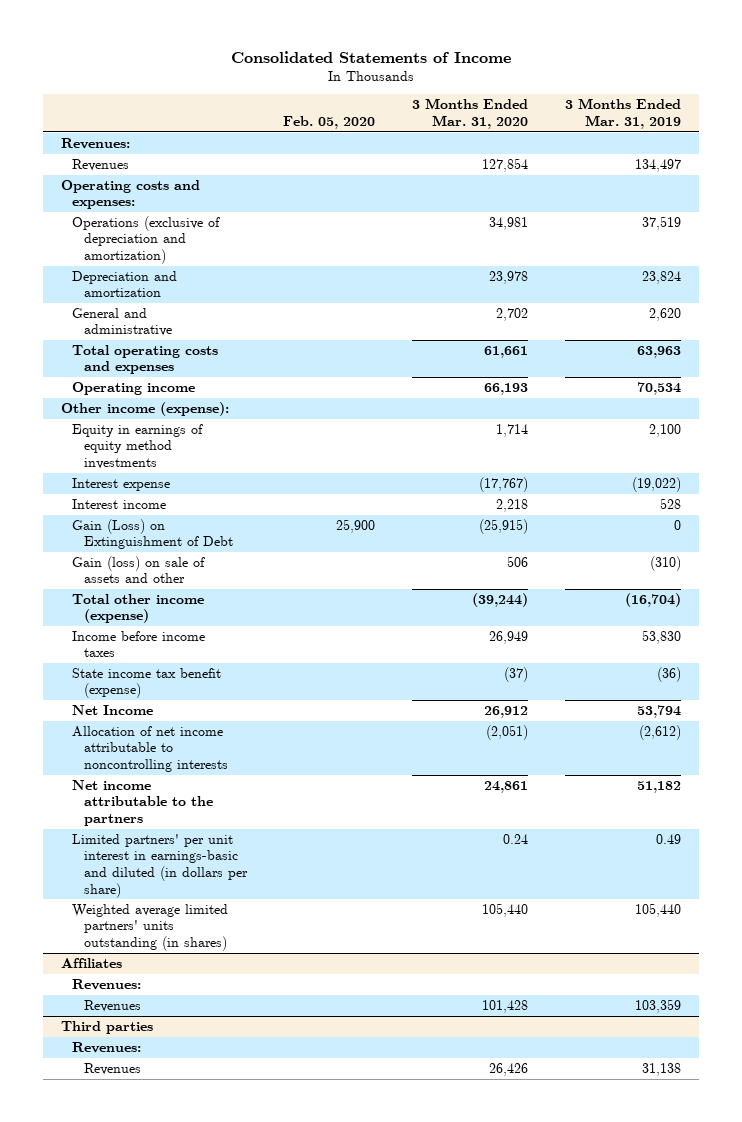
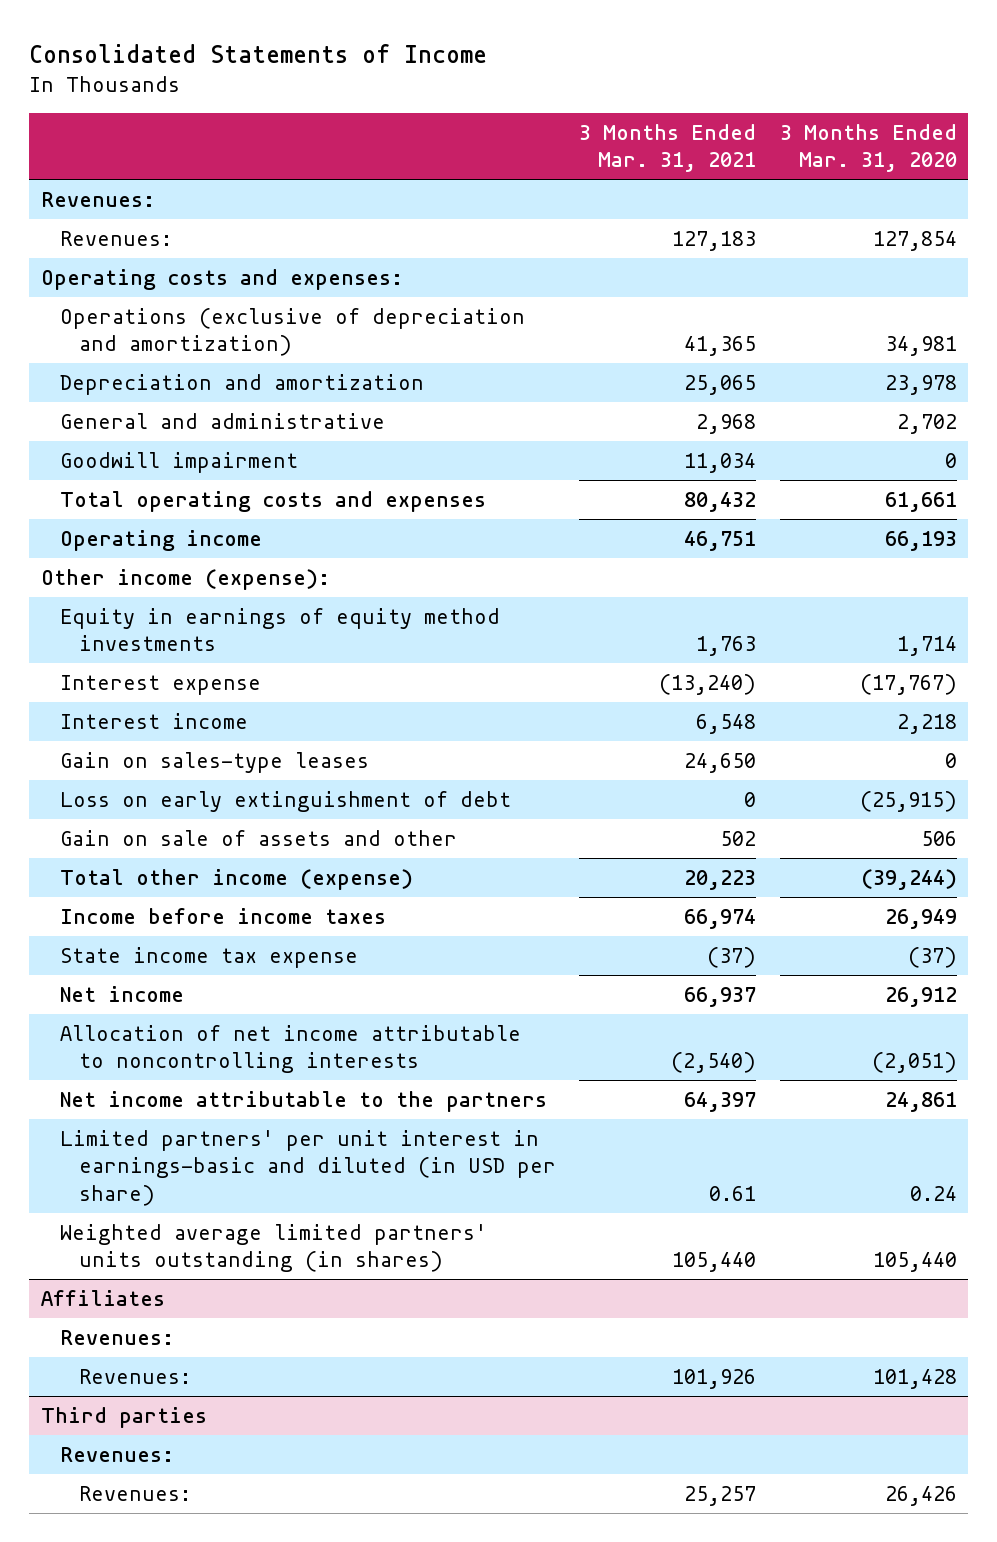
- | Feb. 05, 2020 | 3 Months Ended Mar. 31, 2020 | 3 Months Ended Mar. 31, 2019
+ | 3 Months Ended Mar. 31, 2021 | 3 Months Ended Mar. 31, 2020
- Revenues | | 127,854 | 134,497
+ Revenues: | 127,183 | 127,854
+ Goodwill impairment | 11,034 | 0
- Gain (Loss) on Extinguishment of Debt | 25,900 | (25,915) | 0
- Gain (loss) on sale of assets and other | | 506 | (310)
+ Gain on sales-type leases | 24,650 | 0
+ Loss on early extinguishment of debt | 0 | (25,915)
+ Gain on sale of assets and other | 502 | 506
- State income tax benefit (expense) | | (37) | (36)
- Net Income | | 26,912 | 53,794
+ State income tax expense | (37) | (37)
+ Net income | 66,937 | 26,912
- Limited partners' per unit interest in earnings-basic and diluted (in dollars per share) | | 0.24 | 0.49
+ Limited partners' per unit interest in earnings-basic and diluted (in USD per share) | 0.61 | 0.24
@ Affiliates
- Revenues | | 101,428 | 103,359
+ Revenues: | 101,926 | 101,428
@ Third parties
- Revenues | | 26,426 | 31,138
+ Revenues: | 25,257 | 26,426

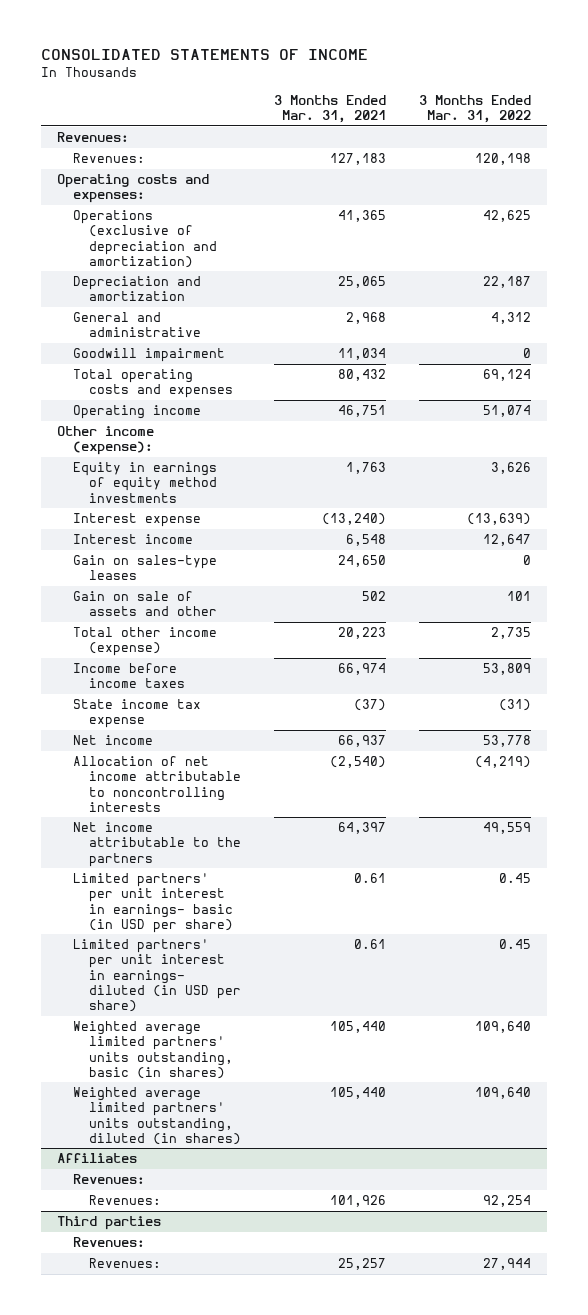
- Consolidated Statements of Income
+ CONSOLIDATED STATEMENTS OF INCOME
- | 3 Months Ended Mar. 31, 2021 | 3 Months Ended Mar. 31, 2020
+ | 3 Months Ended Mar. 31, 2021 | 3 Months Ended Mar. 31, 2022
- Loss on early extinguishment of debt | 0 | (25,915)
- Limited partners' per unit interest in earnings-basic and diluted (in USD per share) | 0.61 | 0.24
- Weighted average limited partners' units outstanding (in shares) | 105,440 | 105,440
+ Limited partners' per unit interest in earnings- basic (in USD per share) | 0.61 | 0.45
+ Limited partners' per unit interest in earnings- diluted (in USD per share) | 0.61 | 0.45
+ Weighted average limited partners' units outstanding, basic (in shares) | 105,440 | 109,640
+ Weighted average limited partners' units outstanding, diluted (in shares) | 105,440 | 109,640

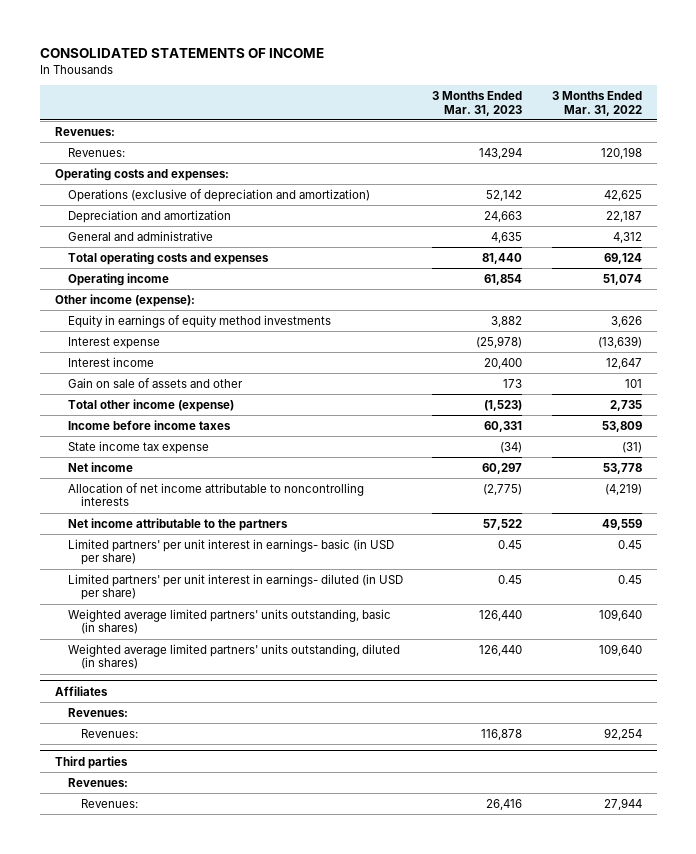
- | 3 Months Ended Mar. 31, 2021 | 3 Months Ended Mar. 31, 2022
+ | 3 Months Ended Mar. 31, 2023 | 3 Months Ended Mar. 31, 2022
- Goodwill impairment | 11,034 | 0
- Gain on sales-type leases | 24,650 | 0

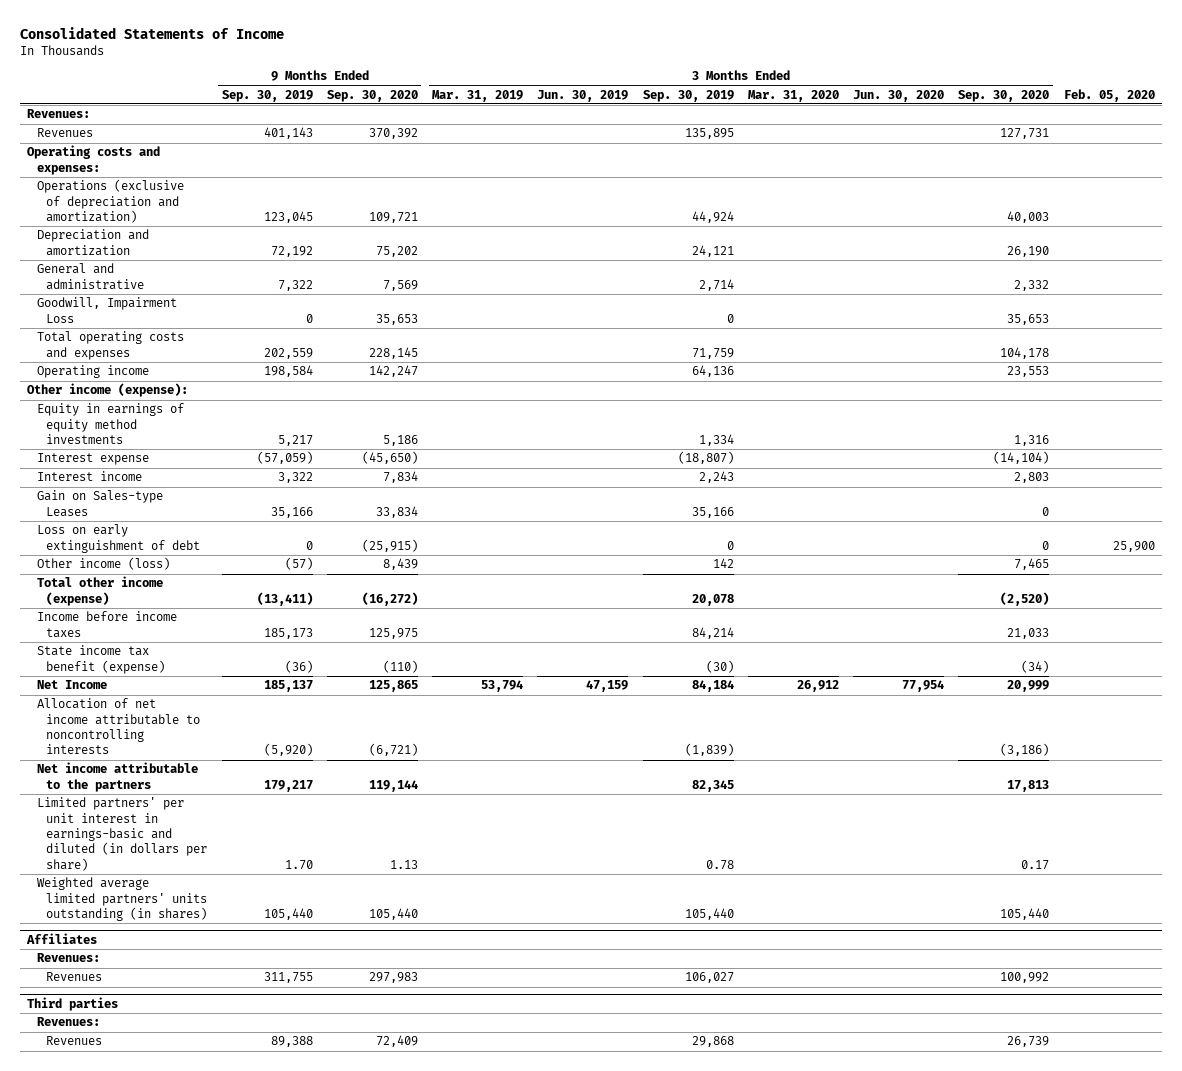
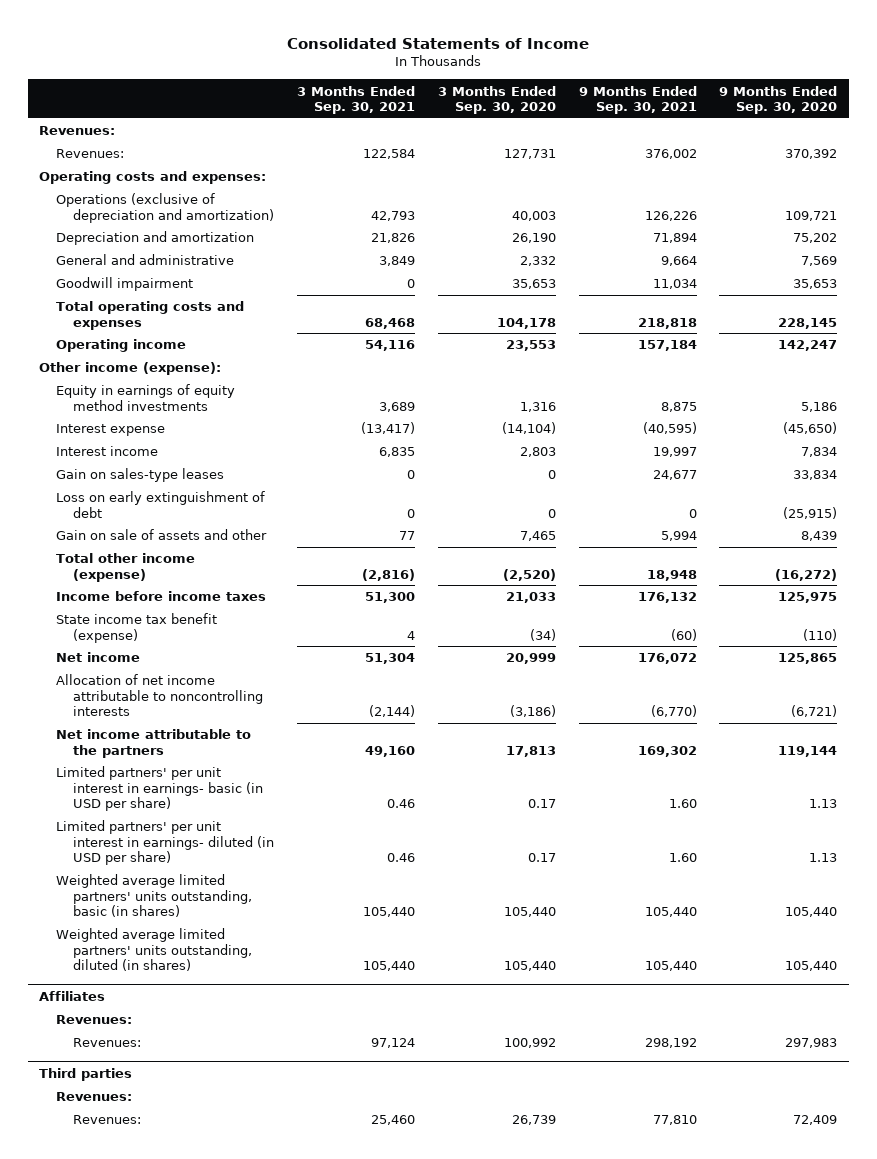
- | 9 Months Ended Sep. 30, 2019 | 9 Months Ended Sep. 30, 2020 | 3 Months Ended Mar. 31, 2019 | 3 Months Ended Jun. 30, 2019 | 3 Months Ended Sep. 30, 2019 | 3 Months Ended Mar. 31, 2020 | 3 Months Ended Jun. 30, 2020 | 3 Months Ended Sep. 30, 2020 | Feb. 05, 2020
+ | 3 Months Ended Sep. 30, 2021 | 3 Months Ended Sep. 30, 2020 | 9 Months Ended Sep. 30, 2021 | 9 Months Ended Sep. 30, 2020
- Revenues | 401,143 | 370,392 | | | 135,895 | | | 127,731 |
+ Revenues: | 122,584 | 127,731 | 376,002 | 370,392
- Goodwill, Impairment Loss | 0 | 35,653 | | | 0 | | | 35,653 |
+ Goodwill impairment | 0 | 35,653 | 11,034 | 35,653
- Gain on Sales-type Leases | 35,166 | 33,834 | | | 35,166 | | | 0 |
+ Gain on sales-type leases | 0 | 0 | 24,677 | 33,834
- Other income (loss) | (57) | 8,439 | | | 142 | | | 7,465 |
+ Gain on sale of assets and other | 77 | 7,465 | 5,994 | 8,439
- Net Income | 185,137 | 125,865 | 53,794 | 47,159 | 84,184 | 26,912 | 77,954 | 20,999 |
+ Net income | 51,304 | 20,999 | 176,072 | 125,865
- Limited partners' per unit interest in earnings-basic and diluted (in dollars per share) | 1.70 | 1.13 | | | 0.78 | | | 0.17 |
- Weighted average limited partners' units outstanding (in shares) | 105,440 | 105,440 | | | 105,440 | | | 105,440 |
+ Limited partners' per unit interest in earnings- basic (in USD per share) | 0.46 | 0.17 | 1.60 | 1.13
+ Limited partners' per unit interest in earnings- diluted (in USD per share) | 0.46 | 0.17 | 1.60 | 1.13
+ Weighted average limited partners' units outstanding, basic (in shares) | 105,440 | 105,440 | 105,440 | 105,440
+ Weighted average limited partners' units outstanding, diluted (in shares) | 105,440 | 105,440 | 105,440 | 105,440
@ Affiliates
- Revenues | 311,755 | 297,983 | | | 106,027 | | | 100,992 |
+ Revenues: | 97,124 | 100,992 | 298,192 | 297,983
@ Third parties
- Revenues | 89,388 | 72,409 | | | 29,868 | | | 26,739 |
+ Revenues: | 25,460 | 26,739 | 77,810 | 72,409

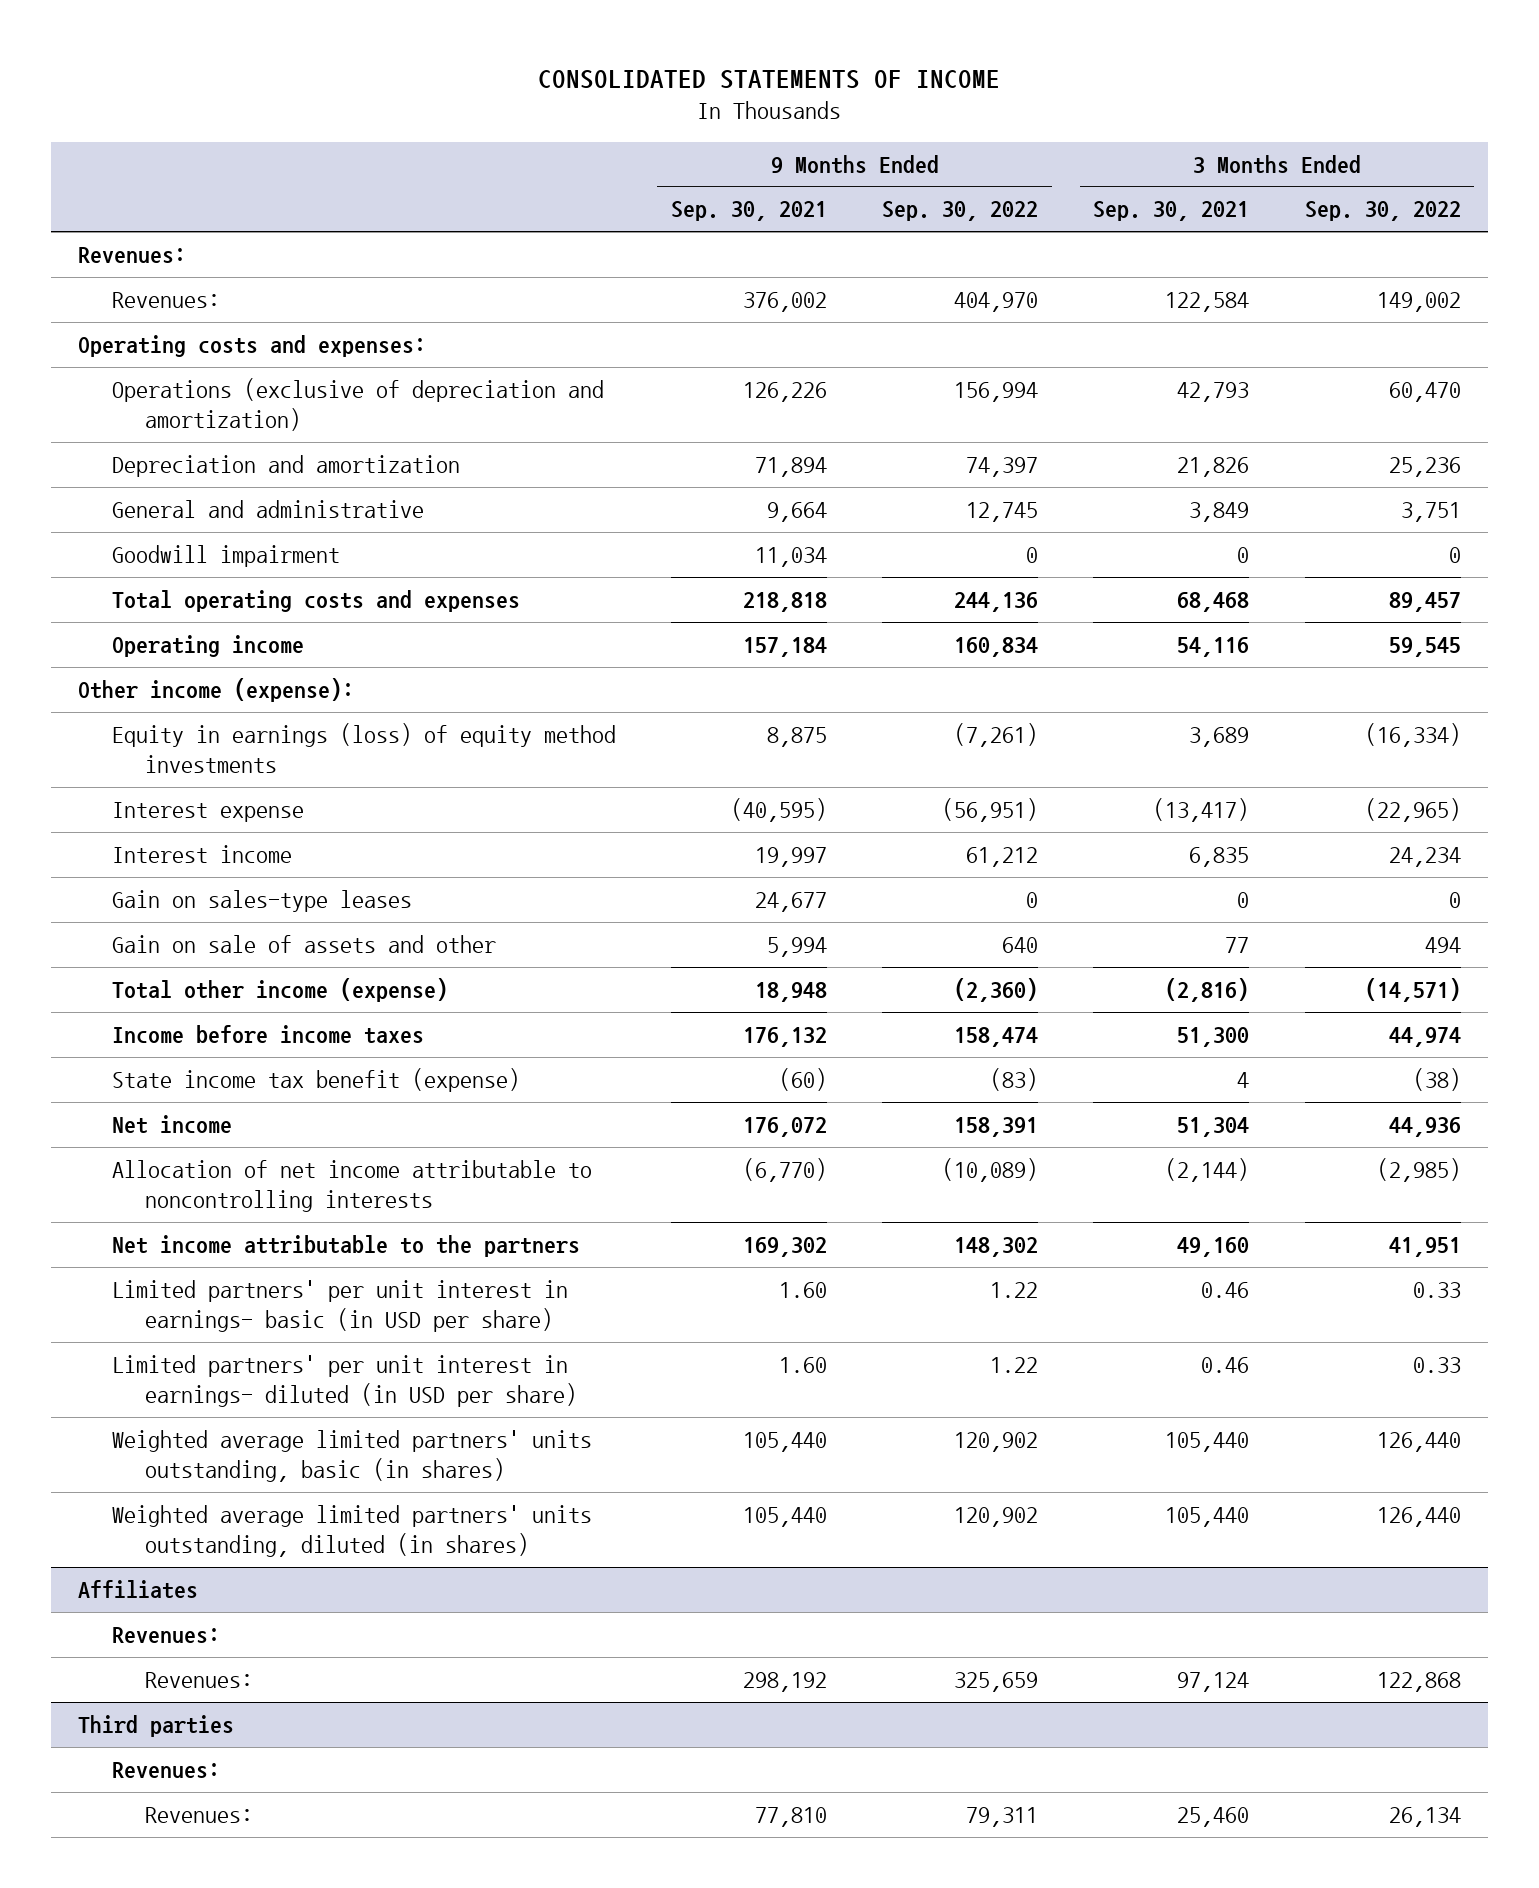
- Consolidated Statements of Income
+ CONSOLIDATED STATEMENTS OF INCOME
- | 3 Months Ended Sep. 30, 2021 | 3 Months Ended Sep. 30, 2020 | 9 Months Ended Sep. 30, 2021 | 9 Months Ended Sep. 30, 2020
+ | 9 Months Ended Sep. 30, 2021 | 9 Months Ended Sep. 30, 2022 | 3 Months Ended Sep. 30, 2021 | 3 Months Ended Sep. 30, 2022
- Equity in earnings of equity method investments | 3,689 | 1,316 | 8,875 | 5,186
+ Equity in earnings (loss) of equity method investments | 8,875 | (7,261) | 3,689 | (16,334)
- Loss on early extinguishment of debt | 0 | 0 | 0 | (25,915)

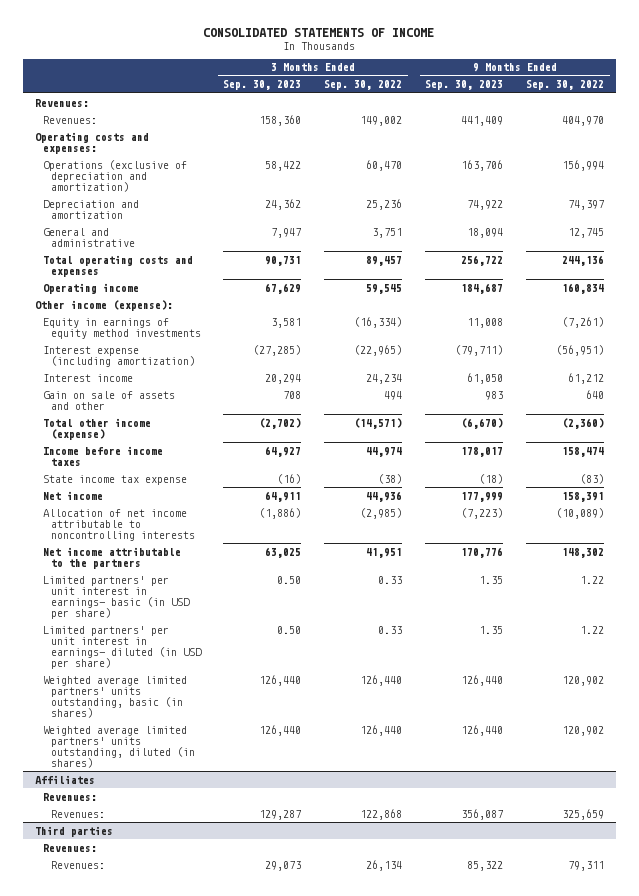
- | 9 Months Ended Sep. 30, 2021 | 9 Months Ended Sep. 30, 2022 | 3 Months Ended Sep. 30, 2021 | 3 Months Ended Sep. 30, 2022
+ | 3 Months Ended Sep. 30, 2023 | 3 Months Ended Sep. 30, 2022 | 9 Months Ended Sep. 30, 2023 | 9 Months Ended Sep. 30, 2022
- Goodwill impairment | 11,034 | 0 | 0 | 0
- Equity in earnings (loss) of equity method investments | 8,875 | (7,261) | 3,689 | (16,334)
- Interest expense | (40,595) | (56,951) | (13,417) | (22,965)
+ Equity in earnings of equity method investments | 3,581 | (16,334) | 11,008 | (7,261)
+ Interest expense (including amortization) | (27,285) | (22,965) | (79,711) | (56,951)
- Gain on sales-type leases | 24,677 | 0 | 0 | 0
- State income tax benefit (expense) | (60) | (83) | 4 | (38)
+ State income tax expense | (16) | (38) | (18) | (83)

